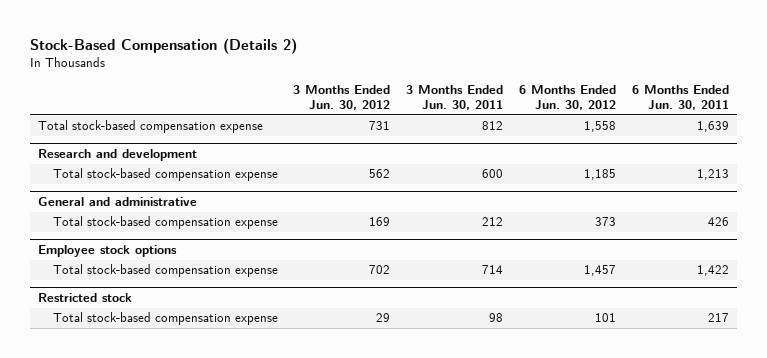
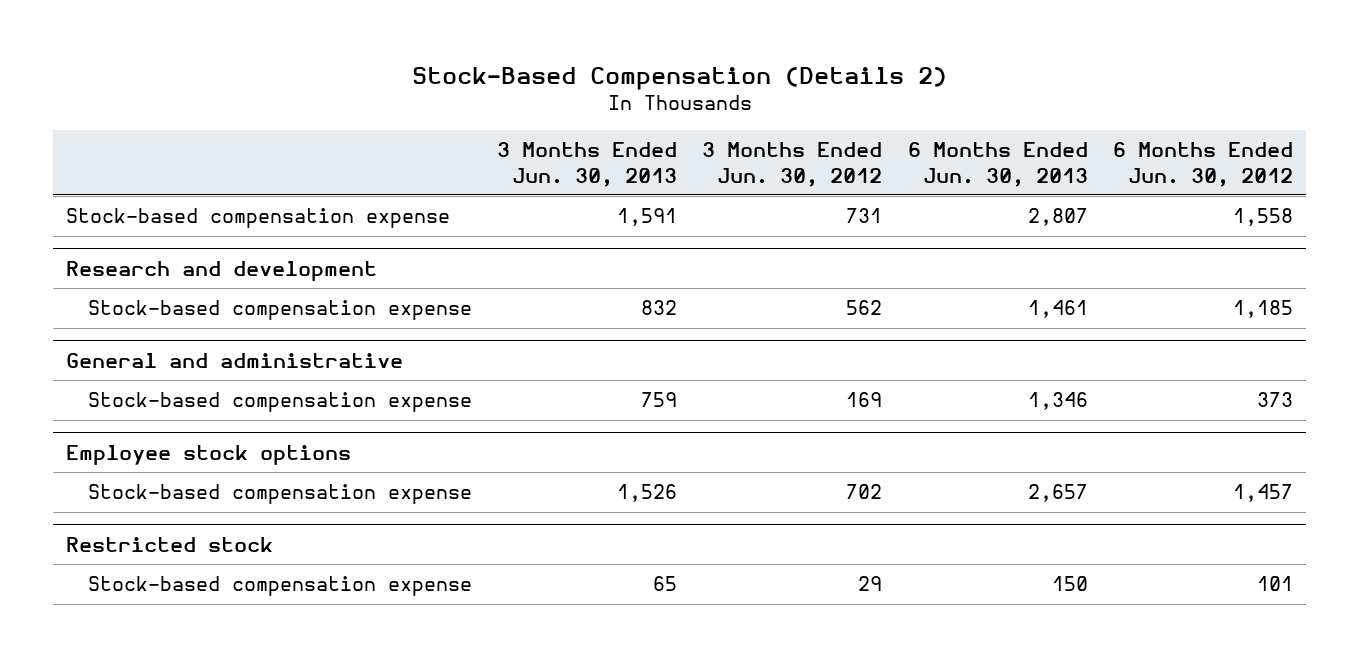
- | 3 Months Ended Jun. 30, 2012 | 3 Months Ended Jun. 30, 2011 | 6 Months Ended Jun. 30, 2012 | 6 Months Ended Jun. 30, 2011
+ | 3 Months Ended Jun. 30, 2013 | 3 Months Ended Jun. 30, 2012 | 6 Months Ended Jun. 30, 2013 | 6 Months Ended Jun. 30, 2012
- Total stock-based compensation expense | 731 | 812 | 1,558 | 1,639
+ Stock-based compensation expense | 1,591 | 731 | 2,807 | 1,558
@ Research and development
- Total stock-based compensation expense | 562 | 600 | 1,185 | 1,213
+ Stock-based compensation expense | 832 | 562 | 1,461 | 1,185
@ General and administrative
- Total stock-based compensation expense | 169 | 212 | 373 | 426
+ Stock-based compensation expense | 759 | 169 | 1,346 | 373
@ Employee stock options
- Total stock-based compensation expense | 702 | 714 | 1,457 | 1,422
+ Stock-based compensation expense | 1,526 | 702 | 2,657 | 1,457
@ Restricted stock
- Total stock-based compensation expense | 29 | 98 | 101 | 217
+ Stock-based compensation expense | 65 | 29 | 150 | 101

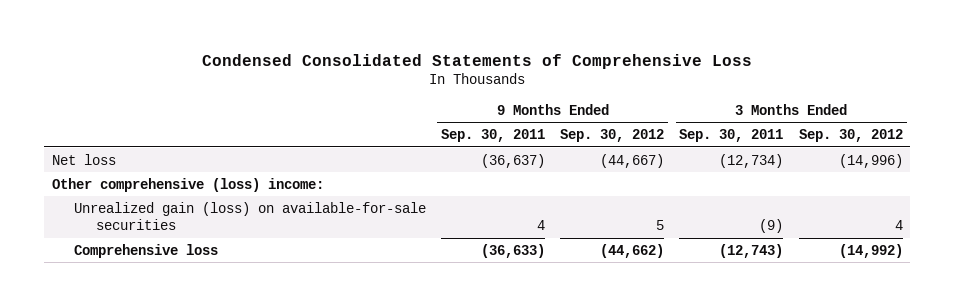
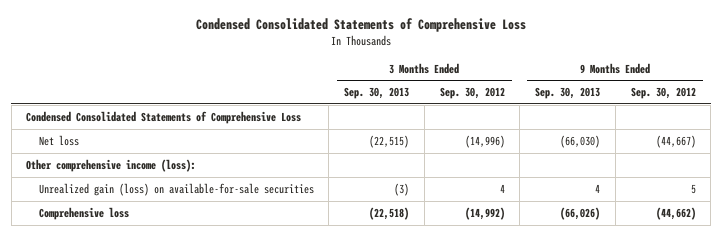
- | 9 Months Ended Sep. 30, 2011 | 9 Months Ended Sep. 30, 2012 | 3 Months Ended Sep. 30, 2011 | 3 Months Ended Sep. 30, 2012
+ | 3 Months Ended Sep. 30, 2013 | 3 Months Ended Sep. 30, 2012 | 9 Months Ended Sep. 30, 2013 | 9 Months Ended Sep. 30, 2012
+ Condensed Consolidated Statements of Comprehensive Loss
- Other comprehensive (loss) income:
+ Other comprehensive income (loss):

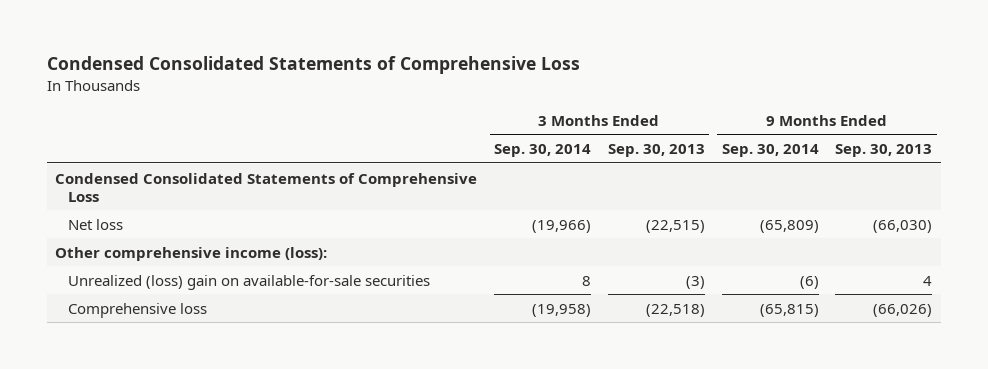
- | 3 Months Ended Sep. 30, 2013 | 3 Months Ended Sep. 30, 2012 | 9 Months Ended Sep. 30, 2013 | 9 Months Ended Sep. 30, 2012
+ | 3 Months Ended Sep. 30, 2014 | 3 Months Ended Sep. 30, 2013 | 9 Months Ended Sep. 30, 2014 | 9 Months Ended Sep. 30, 2013
- Unrealized gain (loss) on available-for-sale securities | (3) | 4 | 4 | 5
+ Unrealized (loss) gain on available-for-sale securities | 8 | (3) | (6) | 4

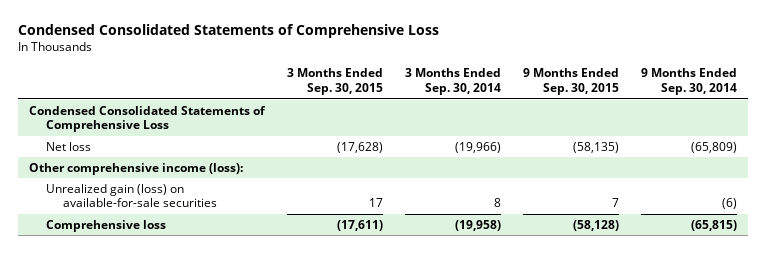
- | 3 Months Ended Sep. 30, 2014 | 3 Months Ended Sep. 30, 2013 | 9 Months Ended Sep. 30, 2014 | 9 Months Ended Sep. 30, 2013
+ | 3 Months Ended Sep. 30, 2015 | 3 Months Ended Sep. 30, 2014 | 9 Months Ended Sep. 30, 2015 | 9 Months Ended Sep. 30, 2014
- Unrealized (loss) gain on available-for-sale securities | 8 | (3) | (6) | 4
+ Unrealized gain (loss) on available-for-sale securities | 17 | 8 | 7 | (6)

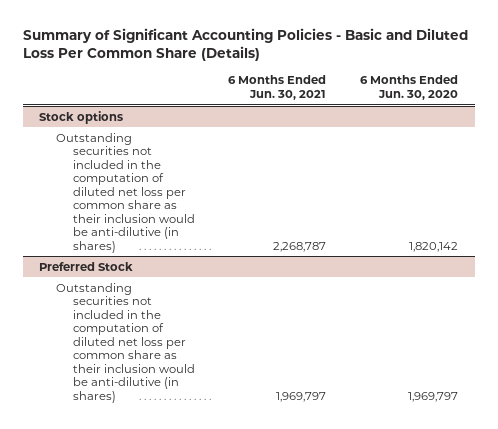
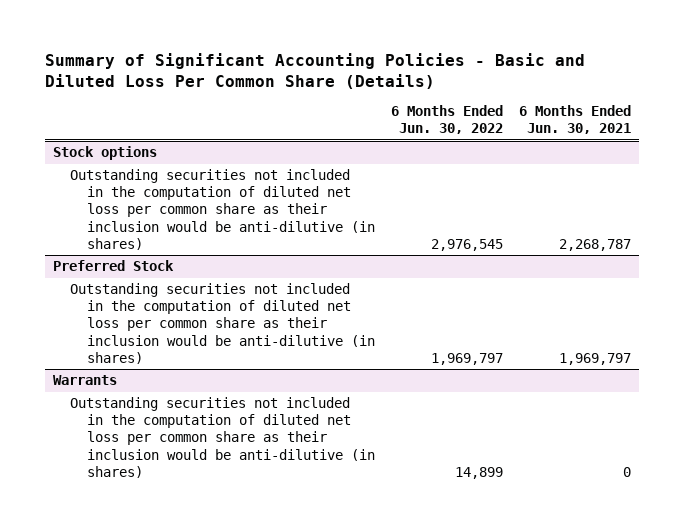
- | 6 Months Ended Jun. 30, 2021 | 6 Months Ended Jun. 30, 2020
+ | 6 Months Ended Jun. 30, 2022 | 6 Months Ended Jun. 30, 2021
+ Warrants
+ Outstanding securities not included in the computation of diluted net loss per common share as their inclusion would be anti-dilutive (in shares) | 14,899 | 0

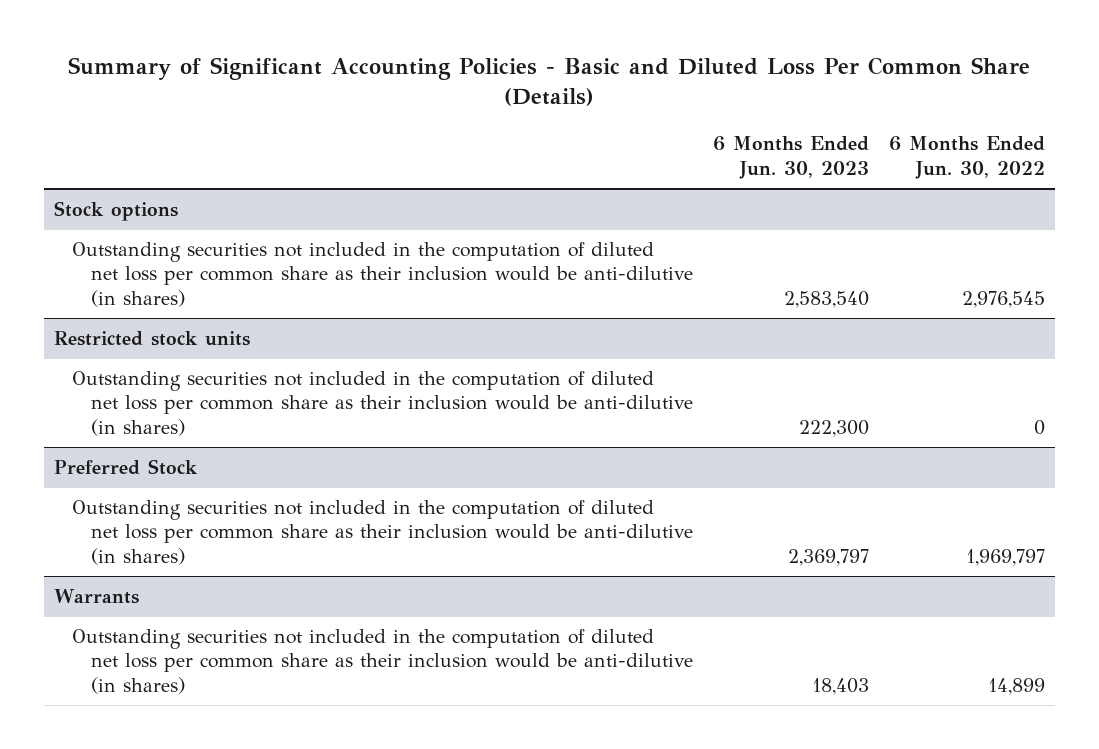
- | 6 Months Ended Jun. 30, 2022 | 6 Months Ended Jun. 30, 2021
+ | 6 Months Ended Jun. 30, 2023 | 6 Months Ended Jun. 30, 2022
+ Restricted stock units
+ Outstanding securities not included in the computation of diluted net loss per common share as their inclusion would be anti-dilutive (in shares) | 222,300 | 0

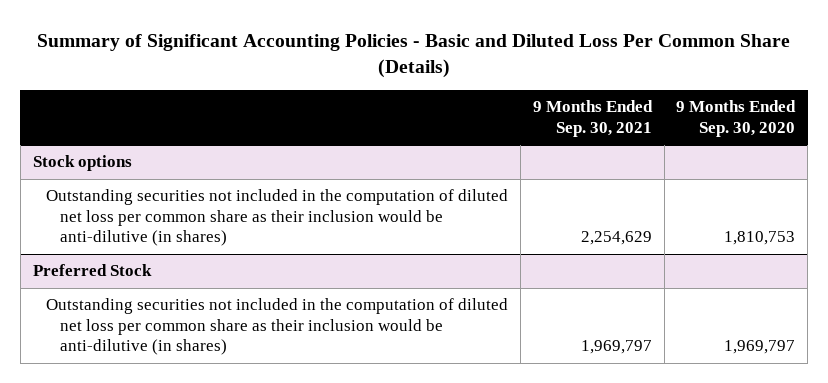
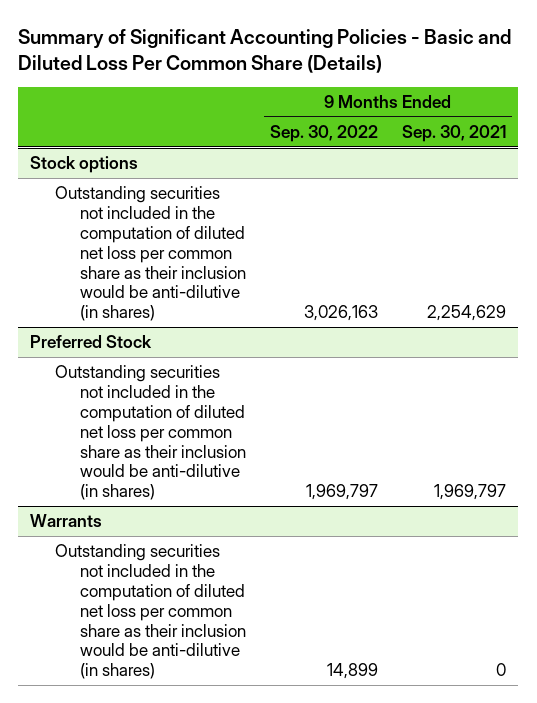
- | 9 Months Ended Sep. 30, 2021 | 9 Months Ended Sep. 30, 2020
+ | 9 Months Ended Sep. 30, 2022 | 9 Months Ended Sep. 30, 2021
+ Warrants
+ Outstanding securities not included in the computation of diluted net loss per common share as their inclusion would be anti-dilutive (in shares) | 14,899 | 0

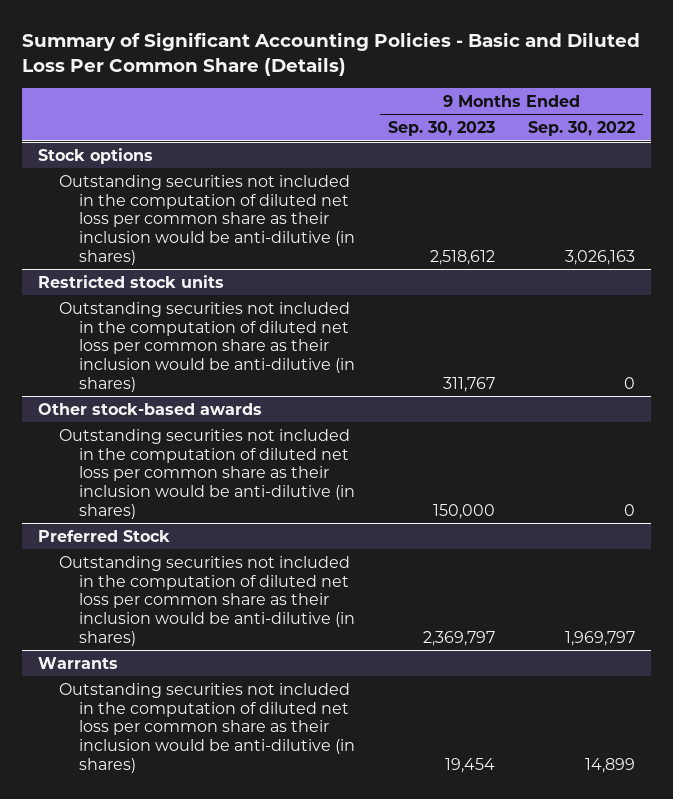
- | 9 Months Ended Sep. 30, 2022 | 9 Months Ended Sep. 30, 2021
+ | 9 Months Ended Sep. 30, 2023 | 9 Months Ended Sep. 30, 2022
+ Restricted stock units
+ Outstanding securities not included in the computation of diluted net loss per common share as their inclusion would be anti-dilutive (in shares) | 311,767 | 0
+ Other stock-based awards
+ Outstanding securities not included in the computation of diluted net loss per common share as their inclusion would be anti-dilutive (in shares) | 150,000 | 0

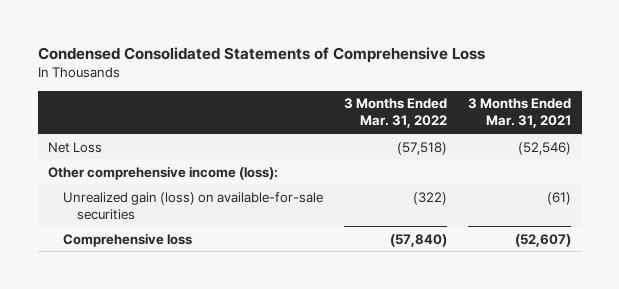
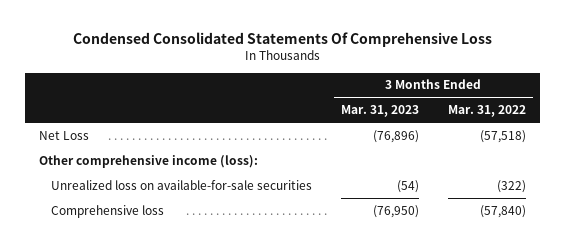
- Condensed Consolidated Statements of Comprehensive Loss
+ Condensed Consolidated Statements Of Comprehensive Loss
- | 3 Months Ended Mar. 31, 2022 | 3 Months Ended Mar. 31, 2021
+ | 3 Months Ended Mar. 31, 2023 | 3 Months Ended Mar. 31, 2022
- Unrealized gain (loss) on available-for-sale securities | (322) | (61)
+ Unrealized loss on available-for-sale securities | (54) | (322)

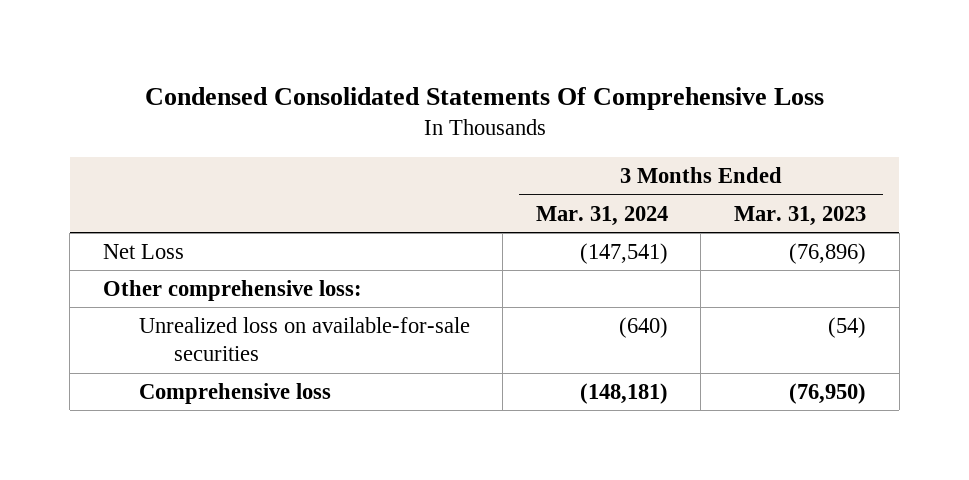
- | 3 Months Ended Mar. 31, 2023 | 3 Months Ended Mar. 31, 2022
+ | 3 Months Ended Mar. 31, 2024 | 3 Months Ended Mar. 31, 2023
- Other comprehensive income (loss):
+ Other comprehensive loss:

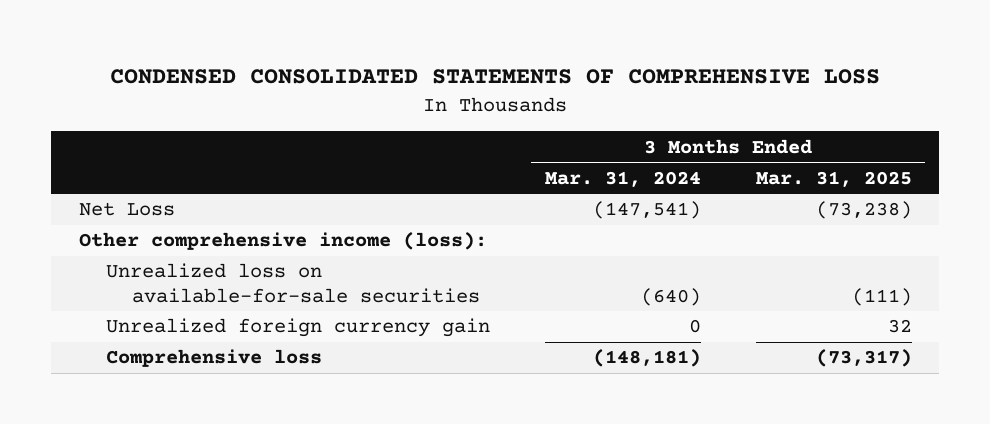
- Condensed Consolidated Statements Of Comprehensive Loss
+ CONDENSED CONSOLIDATED STATEMENTS OF COMPREHENSIVE LOSS
- | 3 Months Ended Mar. 31, 2024 | 3 Months Ended Mar. 31, 2023
+ | 3 Months Ended Mar. 31, 2024 | 3 Months Ended Mar. 31, 2025
- Other comprehensive loss:
+ Other comprehensive income (loss):
+ Unrealized foreign currency gain | 0 | 32

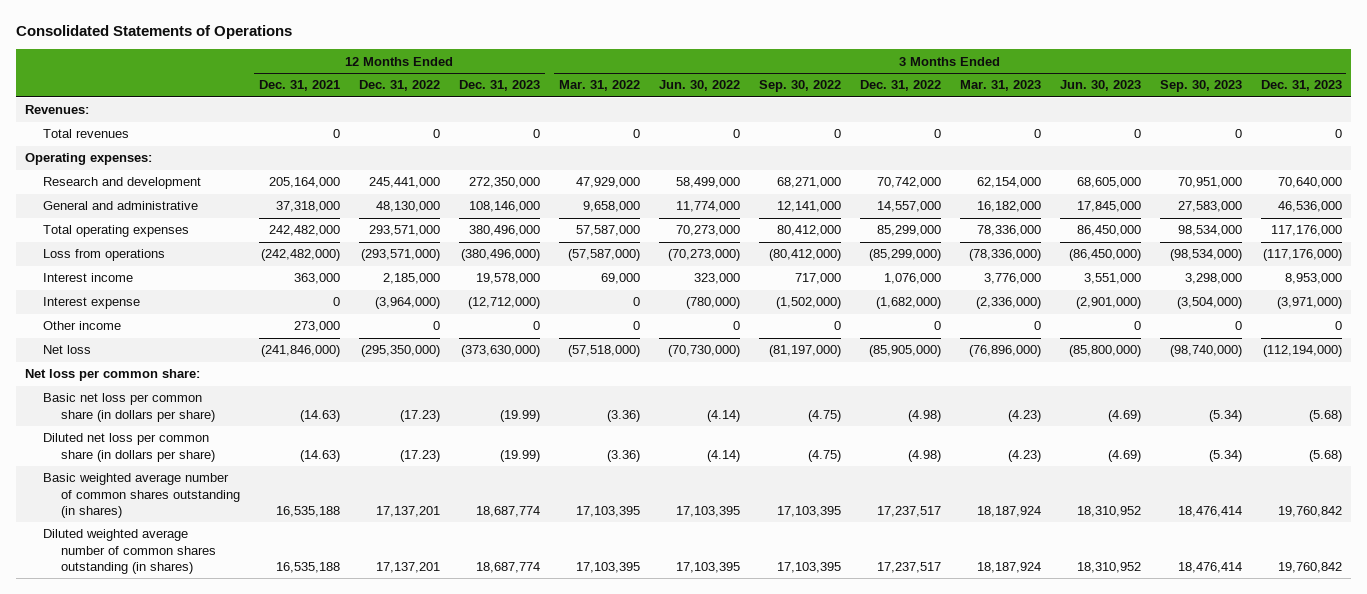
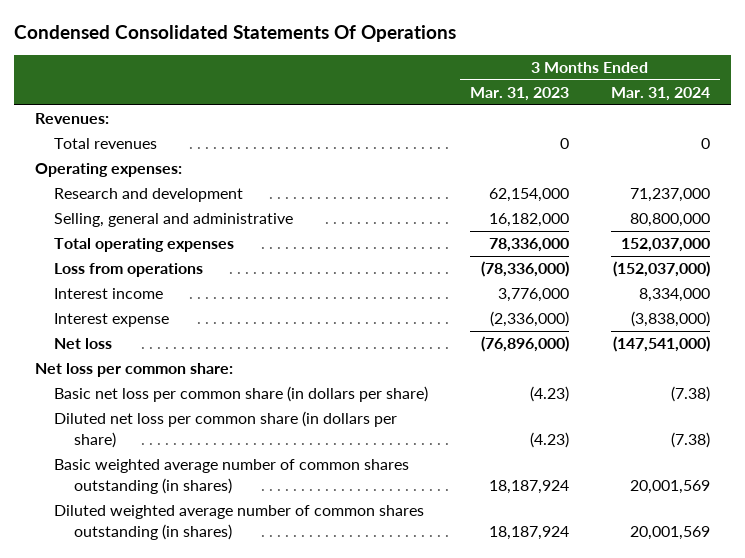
- Consolidated Statements of Operations
+ Condensed Consolidated Statements Of Operations
- | 12 Months Ended Dec. 31, 2021 | 12 Months Ended Dec. 31, 2022 | 12 Months Ended Dec. 31, 2023 | 3 Months Ended Mar. 31, 2022 | 3 Months Ended Jun. 30, 2022 | 3 Months Ended Sep. 30, 2022 | 3 Months Ended Dec. 31, 2022 | 3 Months Ended Mar. 31, 2023 | 3 Months Ended Jun. 30, 2023 | 3 Months Ended Sep. 30, 2023 | 3 Months Ended Dec. 31, 2023
+ | 3 Months Ended Mar. 31, 2023 | 3 Months Ended Mar. 31, 2024
- General and administrative | 37,318,000 | 48,130,000 | 108,146,000 | 9,658,000 | 11,774,000 | 12,141,000 | 14,557,000 | 16,182,000 | 17,845,000 | 27,583,000 | 46,536,000
+ Selling, general and administrative | 16,182,000 | 80,800,000
- Other income | 273,000 | 0 | 0 | 0 | 0 | 0 | 0 | 0 | 0 | 0 | 0

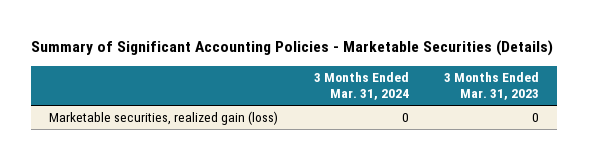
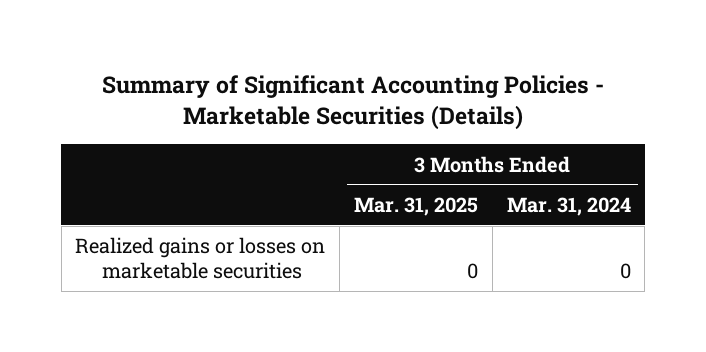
- | 3 Months Ended Mar. 31, 2024 | 3 Months Ended Mar. 31, 2023
+ | 3 Months Ended Mar. 31, 2025 | 3 Months Ended Mar. 31, 2024
- Marketable securities, realized gain (loss) | 0 | 0
+ Realized gains or losses on marketable securities | 0 | 0

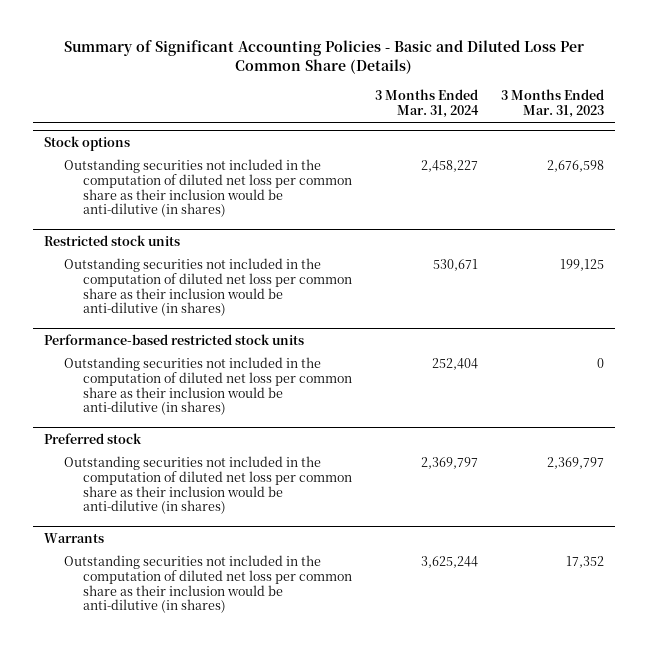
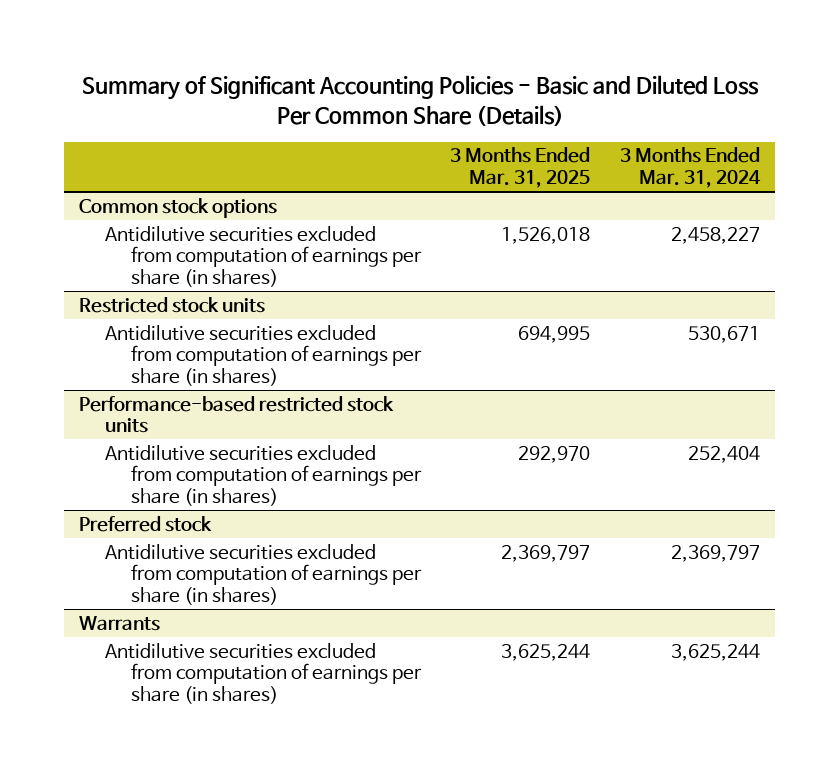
- | 3 Months Ended Mar. 31, 2024 | 3 Months Ended Mar. 31, 2023
+ | 3 Months Ended Mar. 31, 2025 | 3 Months Ended Mar. 31, 2024
- Stock options
- Outstanding securities not included in the computation of diluted net loss per common share as their inclusion would be anti-dilutive (in shares) | 2,458,227 | 2,676,598
+ Common stock options
+ Antidilutive securities excluded from computation of earnings per share (in shares) | 1,526,018 | 2,458,227
@ Restricted stock units
- Outstanding securities not included in the computation of diluted net loss per common share as their inclusion would be anti-dilutive (in shares) | 530,671 | 199,125
+ Antidilutive securities excluded from computation of earnings per share (in shares) | 694,995 | 530,671
@ Performance-based restricted stock units
- Outstanding securities not included in the computation of diluted net loss per common share as their inclusion would be anti-dilutive (in shares) | 252,404 | 0
+ Antidilutive securities excluded from computation of earnings per share (in shares) | 292,970 | 252,404
@ Preferred stock
- Outstanding securities not included in the computation of diluted net loss per common share as their inclusion would be anti-dilutive (in shares) | 2,369,797 | 2,369,797
+ Antidilutive securities excluded from computation of earnings per share (in shares) | 2,369,797 | 2,369,797
@ Warrants
- Outstanding securities not included in the computation of diluted net loss per common share as their inclusion would be anti-dilutive (in shares) | 3,625,244 | 17,352
+ Antidilutive securities excluded from computation of earnings per share (in shares) | 3,625,244 | 3,625,244

